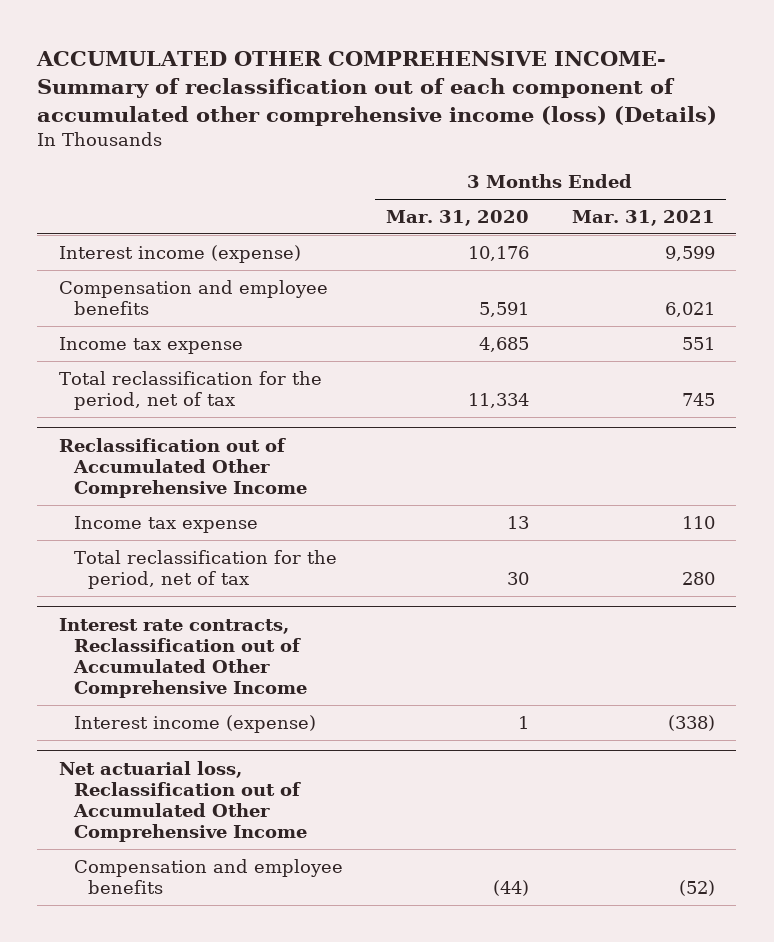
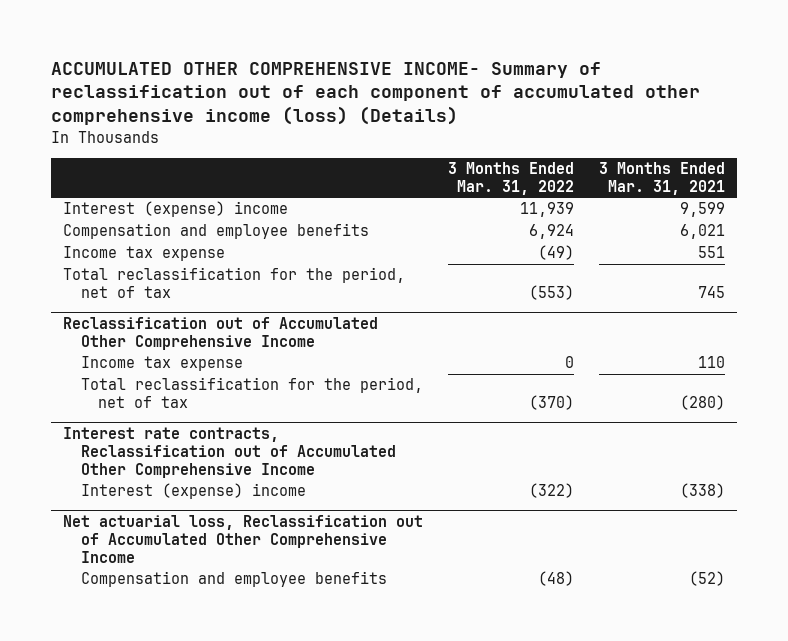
- | 3 Months Ended Mar. 31, 2020 | 3 Months Ended Mar. 31, 2021
+ | 3 Months Ended Mar. 31, 2022 | 3 Months Ended Mar. 31, 2021
- Interest income (expense) | 10,176 | 9,599
+ Interest (expense) income | 11,939 | 9,599
@ Reclassification out of Accumulated Other Comprehensive Income
- Total reclassification for the period, net of tax | 30 | 280
+ Total reclassification for the period, net of tax | (370) | (280)
@ Interest rate contracts, Reclassification out of Accumulated Other Comprehensive Income
- Interest income (expense) | 1 | (338)
+ Interest (expense) income | (322) | (338)

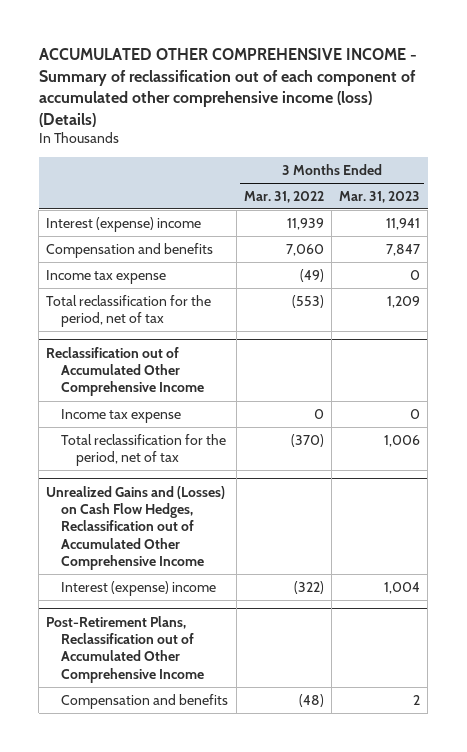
- ACCUMULATED OTHER COMPREHENSIVE INCOME- Summary of reclassification out of each component of accumulated other comprehensive income (loss) (Details)
+ ACCUMULATED OTHER COMPREHENSIVE INCOME - Summary of reclassification out of each component of accumulated other comprehensive income (loss) (Details)
- | 3 Months Ended Mar. 31, 2022 | 3 Months Ended Mar. 31, 2021
+ | 3 Months Ended Mar. 31, 2022 | 3 Months Ended Mar. 31, 2023
- Compensation and employee benefits | 6,924 | 6,021
+ Compensation and benefits | 7,060 | 7,847
- Interest rate contracts, Reclassification out of Accumulated Other Comprehensive Income
+ Unrealized Gains and (Losses) on Cash Flow Hedges, Reclassification out of Accumulated Other Comprehensive Income
- Net actuarial loss, Reclassification out of Accumulated Other Comprehensive Income
- Compensation and employee benefits | (48) | (52)
+ Post-Retirement Plans, Reclassification out of Accumulated Other Comprehensive Income
+ Compensation and benefits | (48) | 2

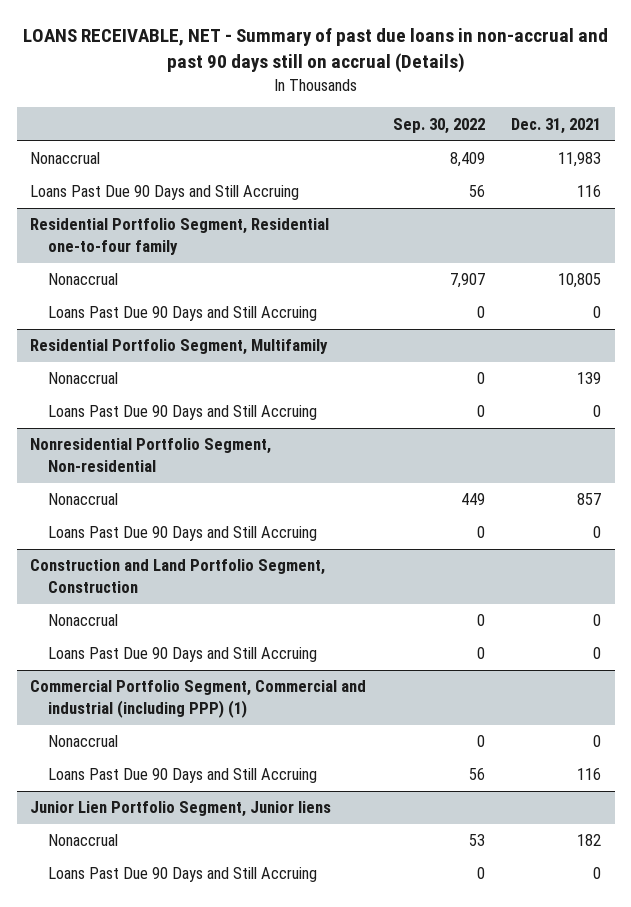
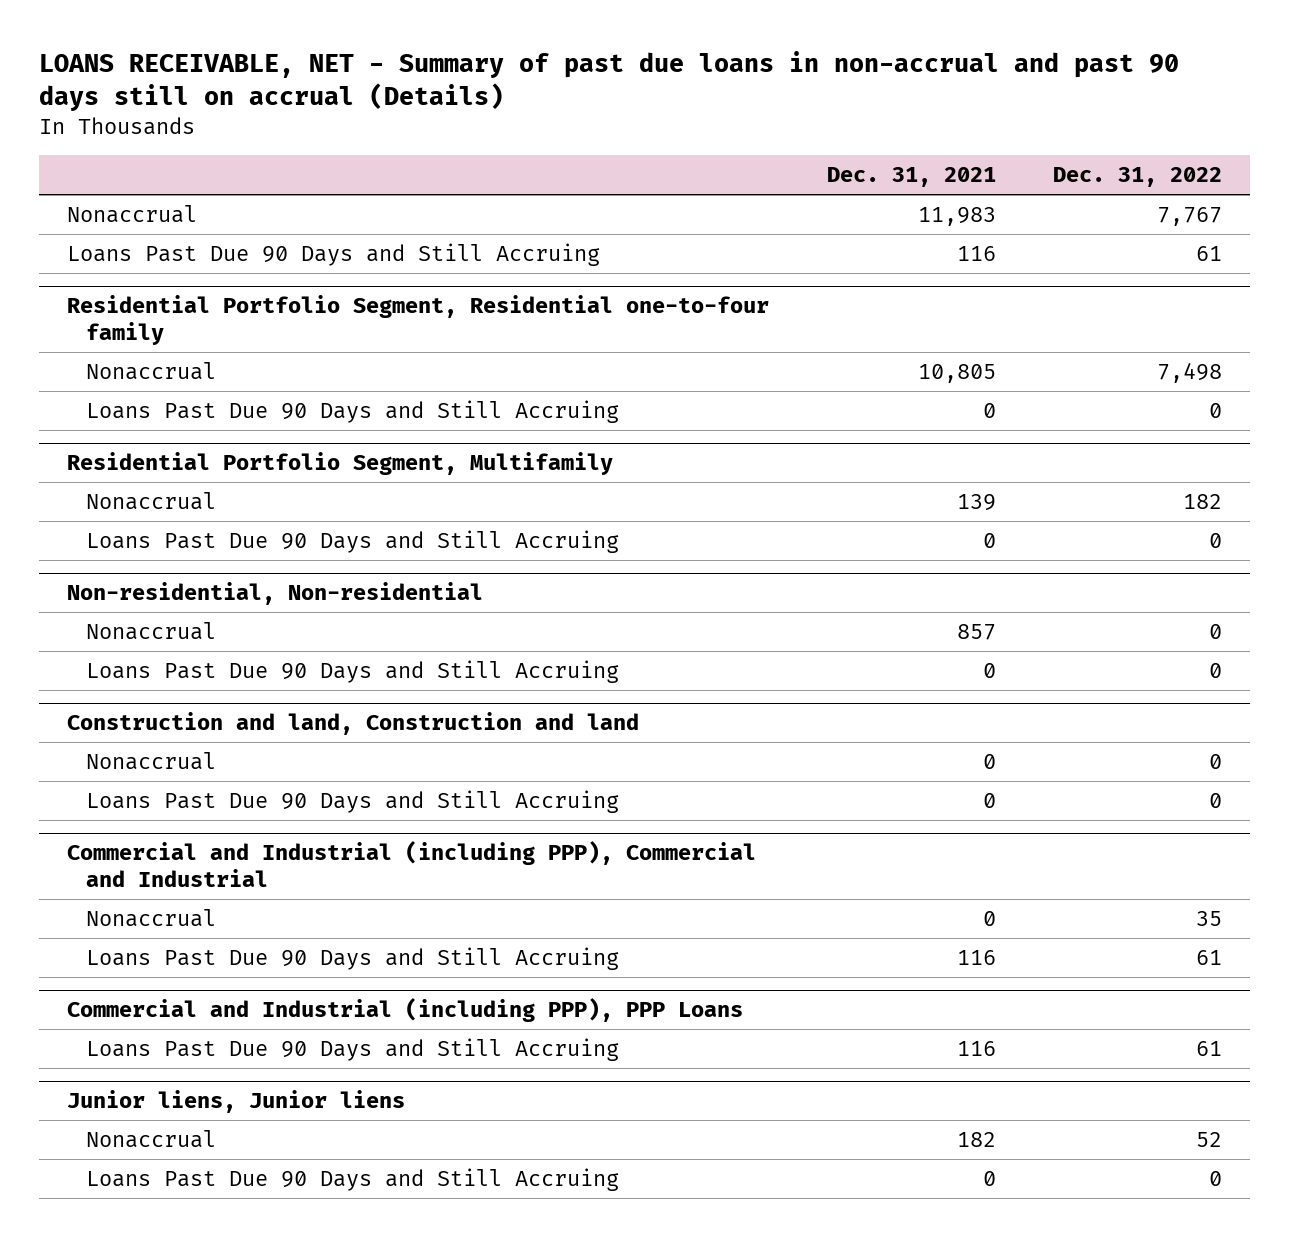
- | Sep. 30, 2022 | Dec. 31, 2021
+ | Dec. 31, 2021 | Dec. 31, 2022
- Nonresidential Portfolio Segment, Non-residential
+ Non-residential, Non-residential
- Construction and Land Portfolio Segment, Construction
+ Construction and land, Construction and land
- Commercial Portfolio Segment, Commercial and industrial (including PPP) (1)
+ Commercial and Industrial (including PPP), Commercial and Industrial
- Junior Lien Portfolio Segment, Junior liens
+ Commercial and Industrial (including PPP), PPP Loans
+ Loans Past Due 90 Days and Still Accruing | 116 | 61
+ Junior liens, Junior liens

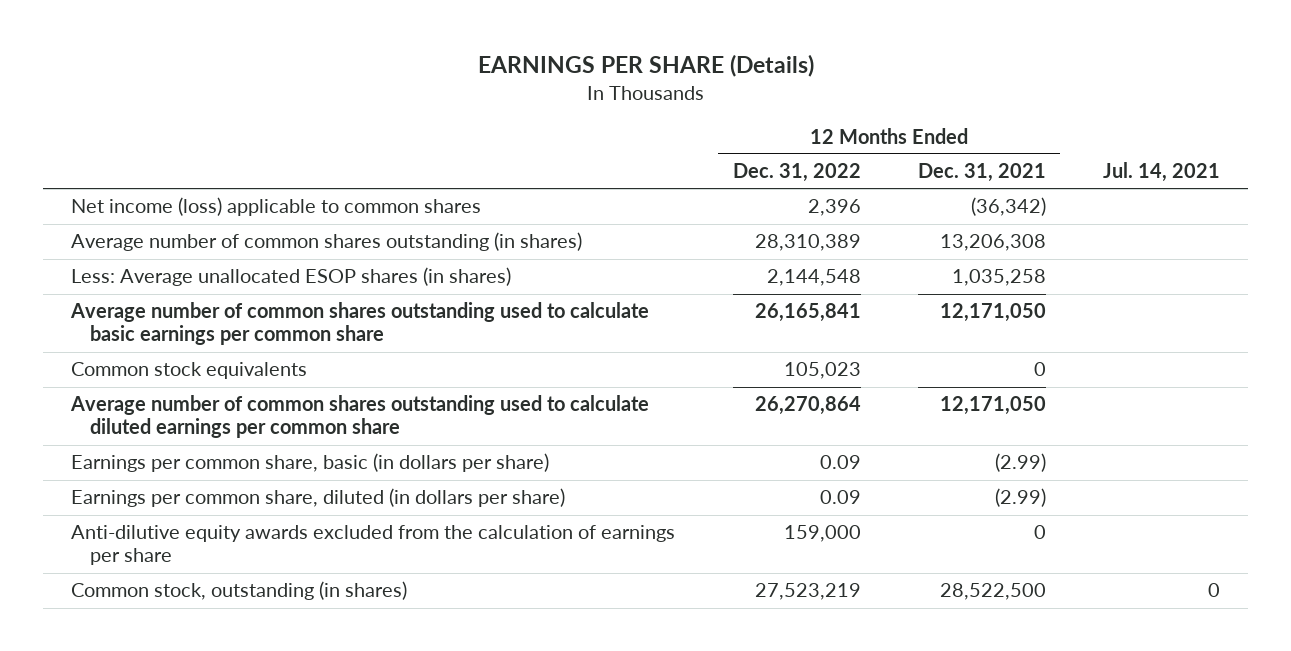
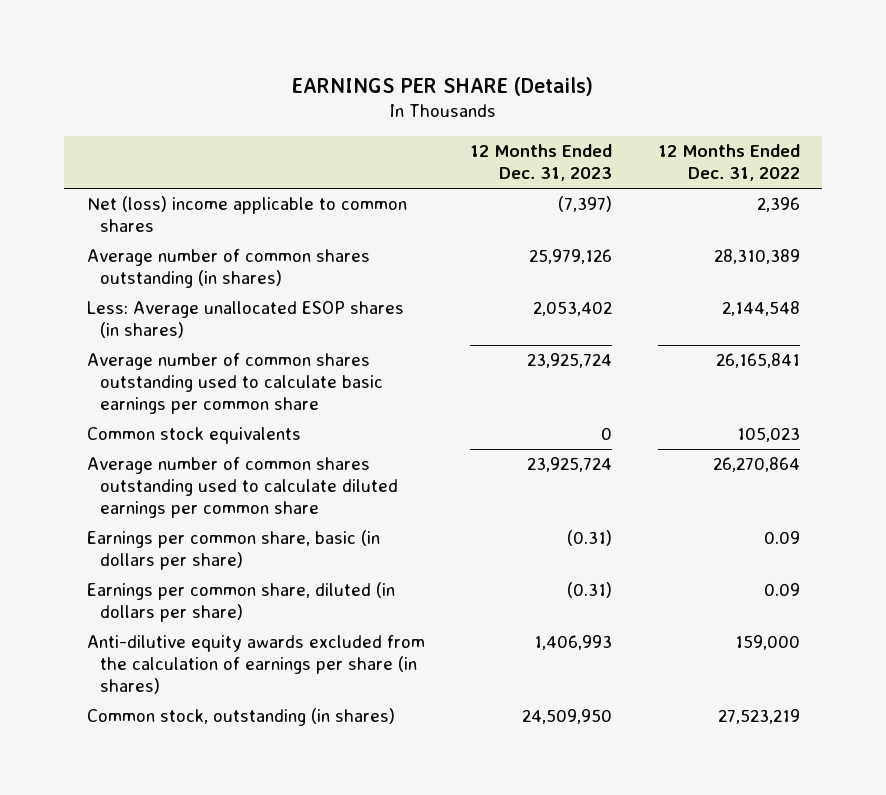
- | 12 Months Ended Dec. 31, 2022 | 12 Months Ended Dec. 31, 2021 | Jul. 14, 2021
+ | 12 Months Ended Dec. 31, 2023 | 12 Months Ended Dec. 31, 2022
- Net income (loss) applicable to common shares | 2,396 | (36,342) |
+ Net (loss) income applicable to common shares | (7,397) | 2,396
- Anti-dilutive equity awards excluded from the calculation of earnings per share | 159,000 | 0 |
+ Anti-dilutive equity awards excluded from the calculation of earnings per share (in shares) | 1,406,993 | 159,000

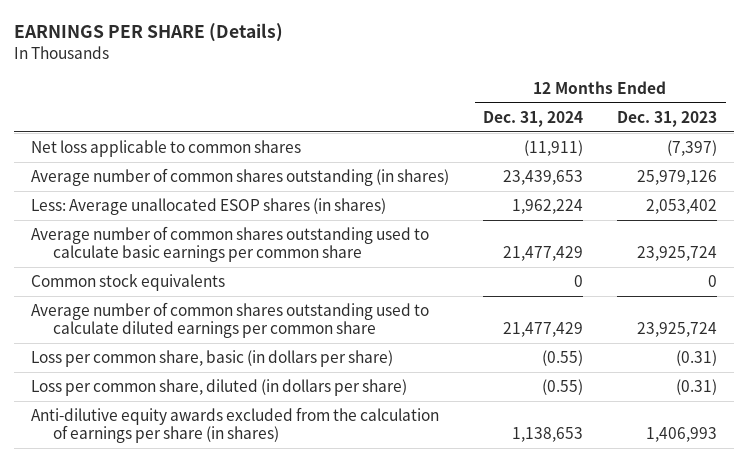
- | 12 Months Ended Dec. 31, 2023 | 12 Months Ended Dec. 31, 2022
+ | 12 Months Ended Dec. 31, 2024 | 12 Months Ended Dec. 31, 2023
- Net (loss) income applicable to common shares | (7,397) | 2,396
+ Net loss applicable to common shares | (11,911) | (7,397)
- Earnings per common share, basic (in dollars per share) | (0.31) | 0.09
- Earnings per common share, diluted (in dollars per share) | (0.31) | 0.09
+ Loss per common share, basic (in dollars per share) | (0.55) | (0.31)
+ Loss per common share, diluted (in dollars per share) | (0.55) | (0.31)
- Common stock, outstanding (in shares) | 24,509,950 | 27,523,219

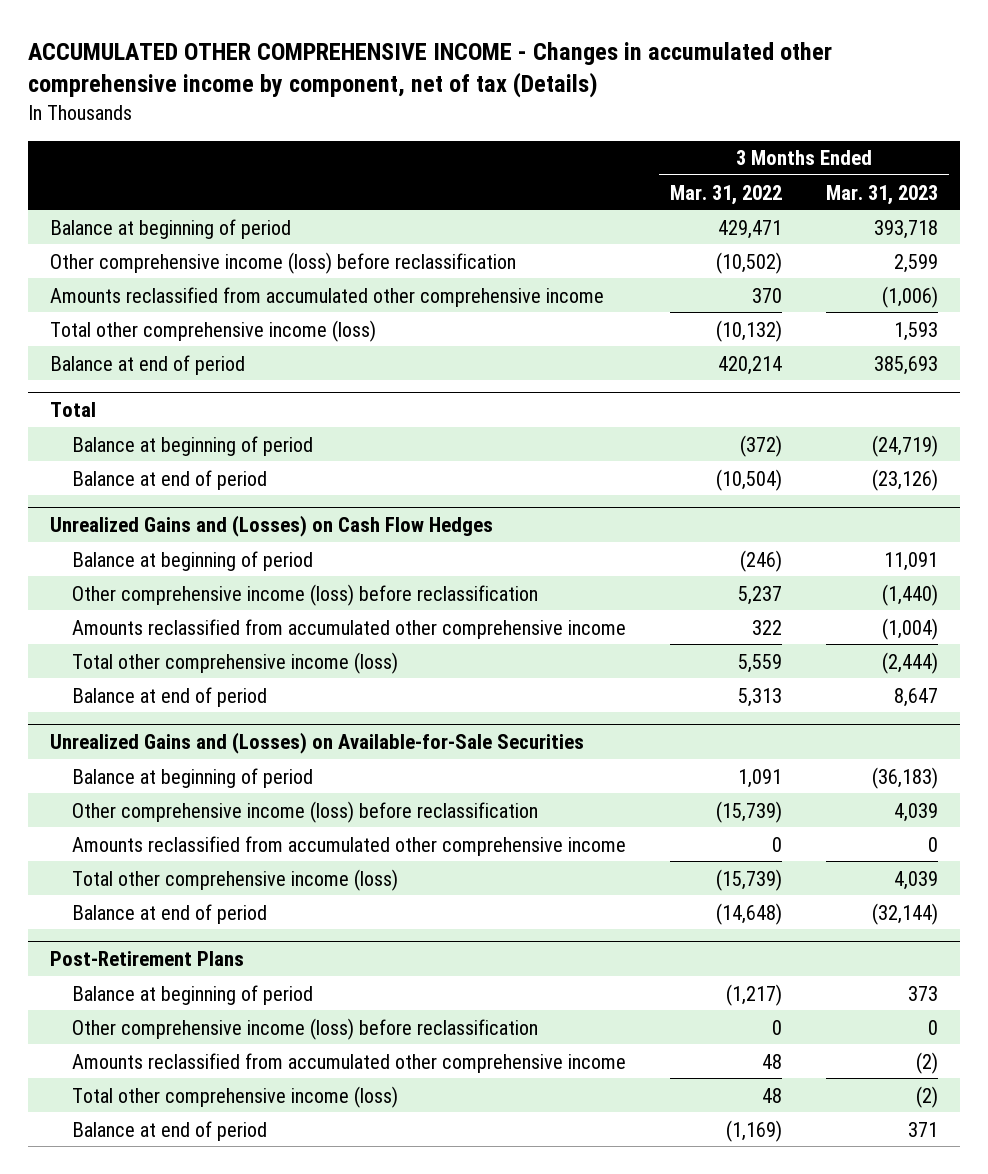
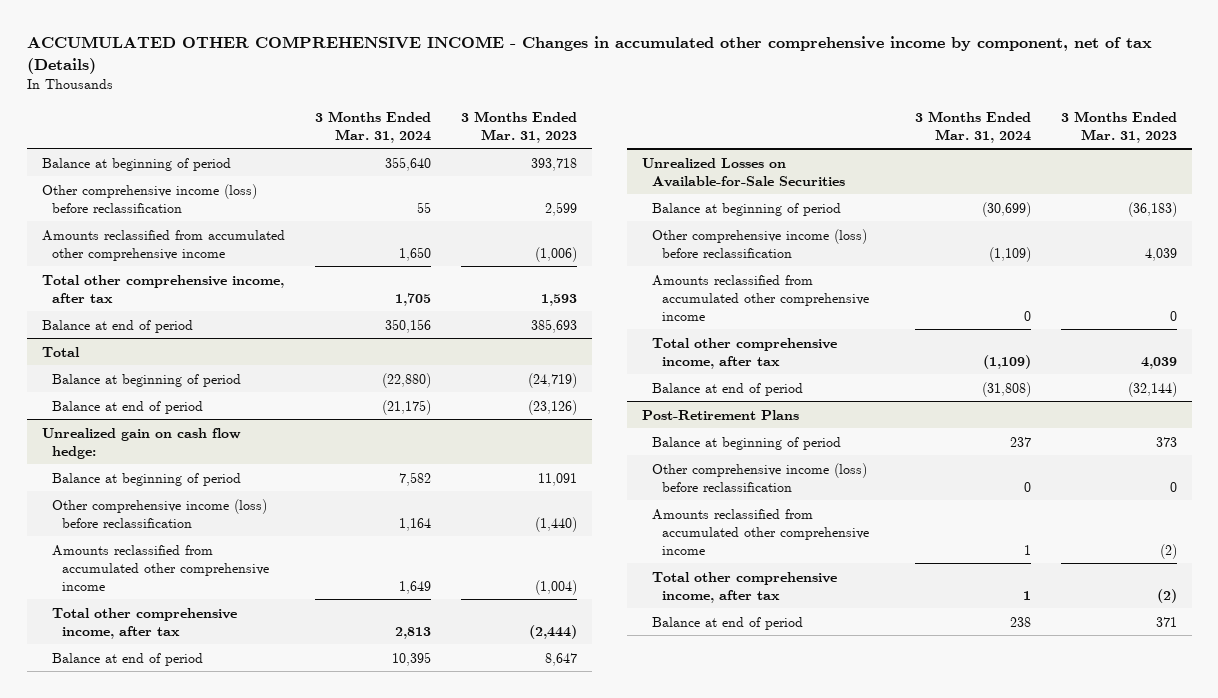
- | 3 Months Ended Mar. 31, 2022 | 3 Months Ended Mar. 31, 2023
+ | 3 Months Ended Mar. 31, 2024 | 3 Months Ended Mar. 31, 2023
- Total other comprehensive income (loss) | (10,132) | 1,593
+ Total other comprehensive income, after tax | 1,705 | 1,593
- Unrealized Gains and (Losses) on Cash Flow Hedges
+ Unrealized gain on cash flow hedge:
- Total other comprehensive income (loss) | 5,559 | (2,444)
+ Total other comprehensive income, after tax | 2,813 | (2,444)
- Unrealized Gains and (Losses) on Available-for-Sale Securities
+ Unrealized Losses on Available-for-Sale Securities
- Total other comprehensive income (loss) | (15,739) | 4,039
+ Total other comprehensive income, after tax | (1,109) | 4,039
@ Post-Retirement Plans
- Total other comprehensive income (loss) | 48 | (2)
+ Total other comprehensive income, after tax | 1 | (2)

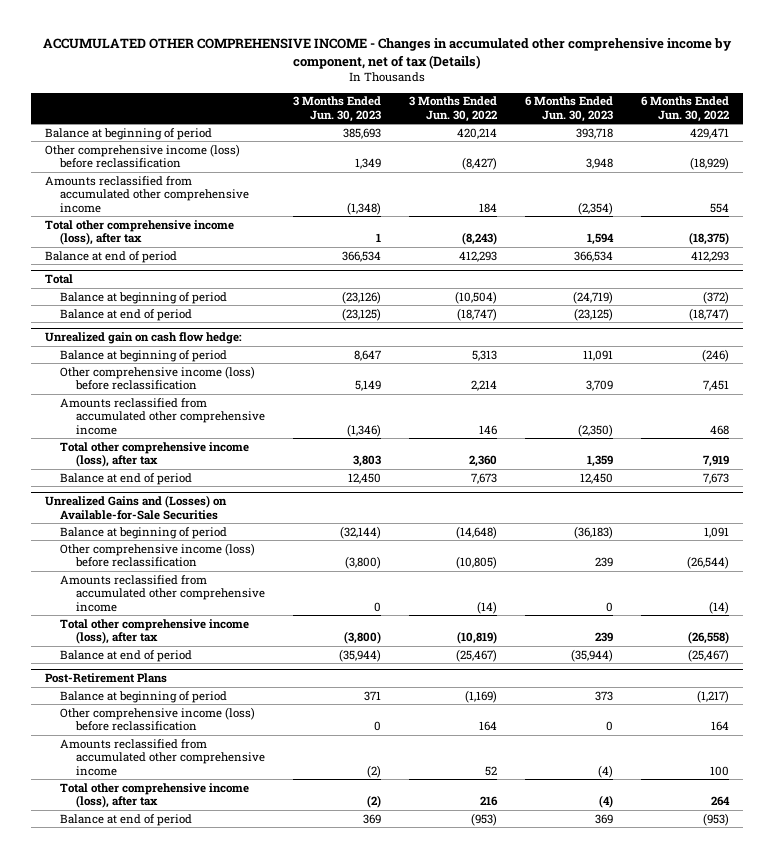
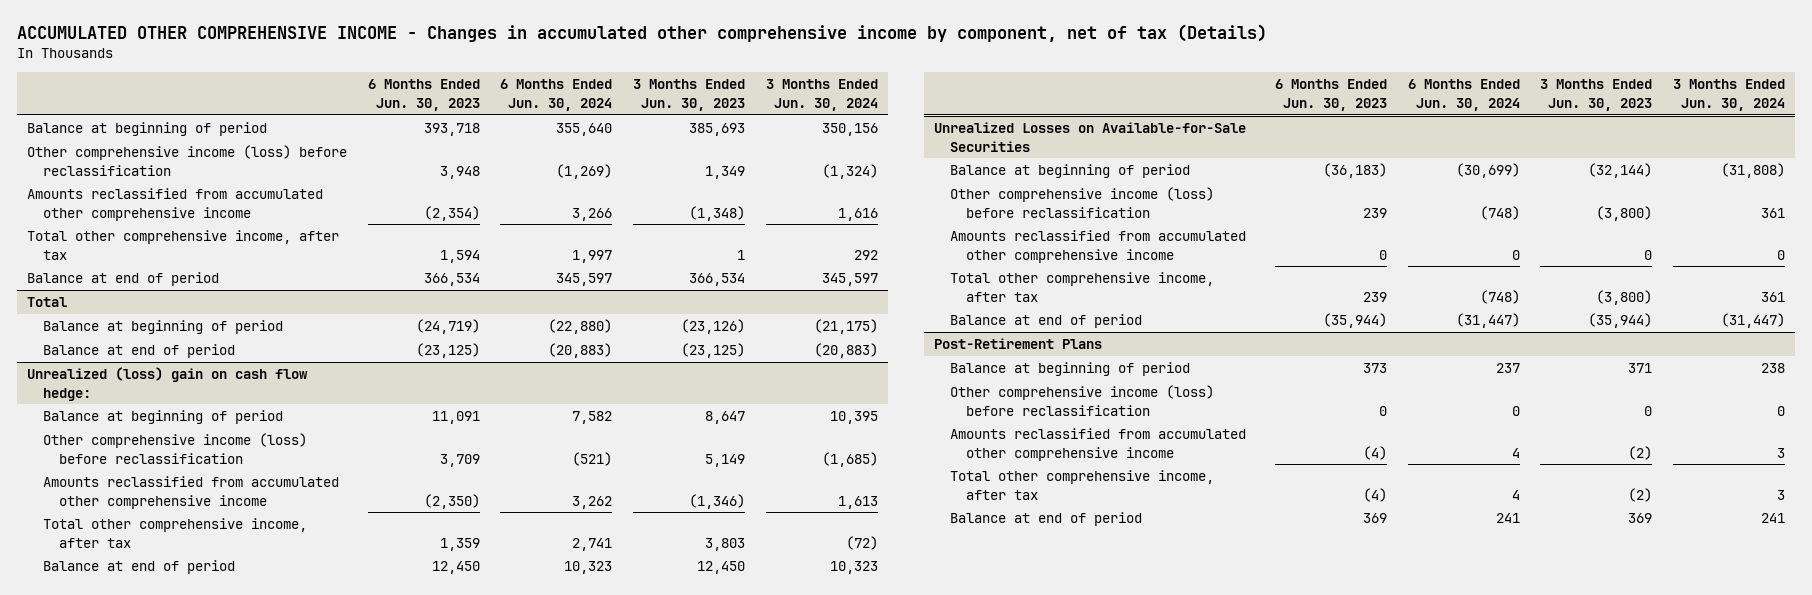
- | 3 Months Ended Jun. 30, 2023 | 3 Months Ended Jun. 30, 2022 | 6 Months Ended Jun. 30, 2023 | 6 Months Ended Jun. 30, 2022
+ | 6 Months Ended Jun. 30, 2023 | 6 Months Ended Jun. 30, 2024 | 3 Months Ended Jun. 30, 2023 | 3 Months Ended Jun. 30, 2024
- Total other comprehensive income (loss), after tax | 1 | (8,243) | 1,594 | (18,375)
+ Total other comprehensive income, after tax | 1,594 | 1,997 | 1 | 292
- Unrealized gain on cash flow hedge:
+ Unrealized (loss) gain on cash flow hedge:
- Total other comprehensive income (loss), after tax | 3,803 | 2,360 | 1,359 | 7,919
+ Total other comprehensive income, after tax | 1,359 | 2,741 | 3,803 | (72)
- Unrealized Gains and (Losses) on Available-for-Sale Securities
+ Unrealized Losses on Available-for-Sale Securities
- Total other comprehensive income (loss), after tax | (3,800) | (10,819) | 239 | (26,558)
+ Total other comprehensive income, after tax | 239 | (748) | (3,800) | 361
@ Post-Retirement Plans
- Total other comprehensive income (loss), after tax | (2) | 216 | (4) | 264
+ Total other comprehensive income, after tax | (4) | 4 | (2) | 3

